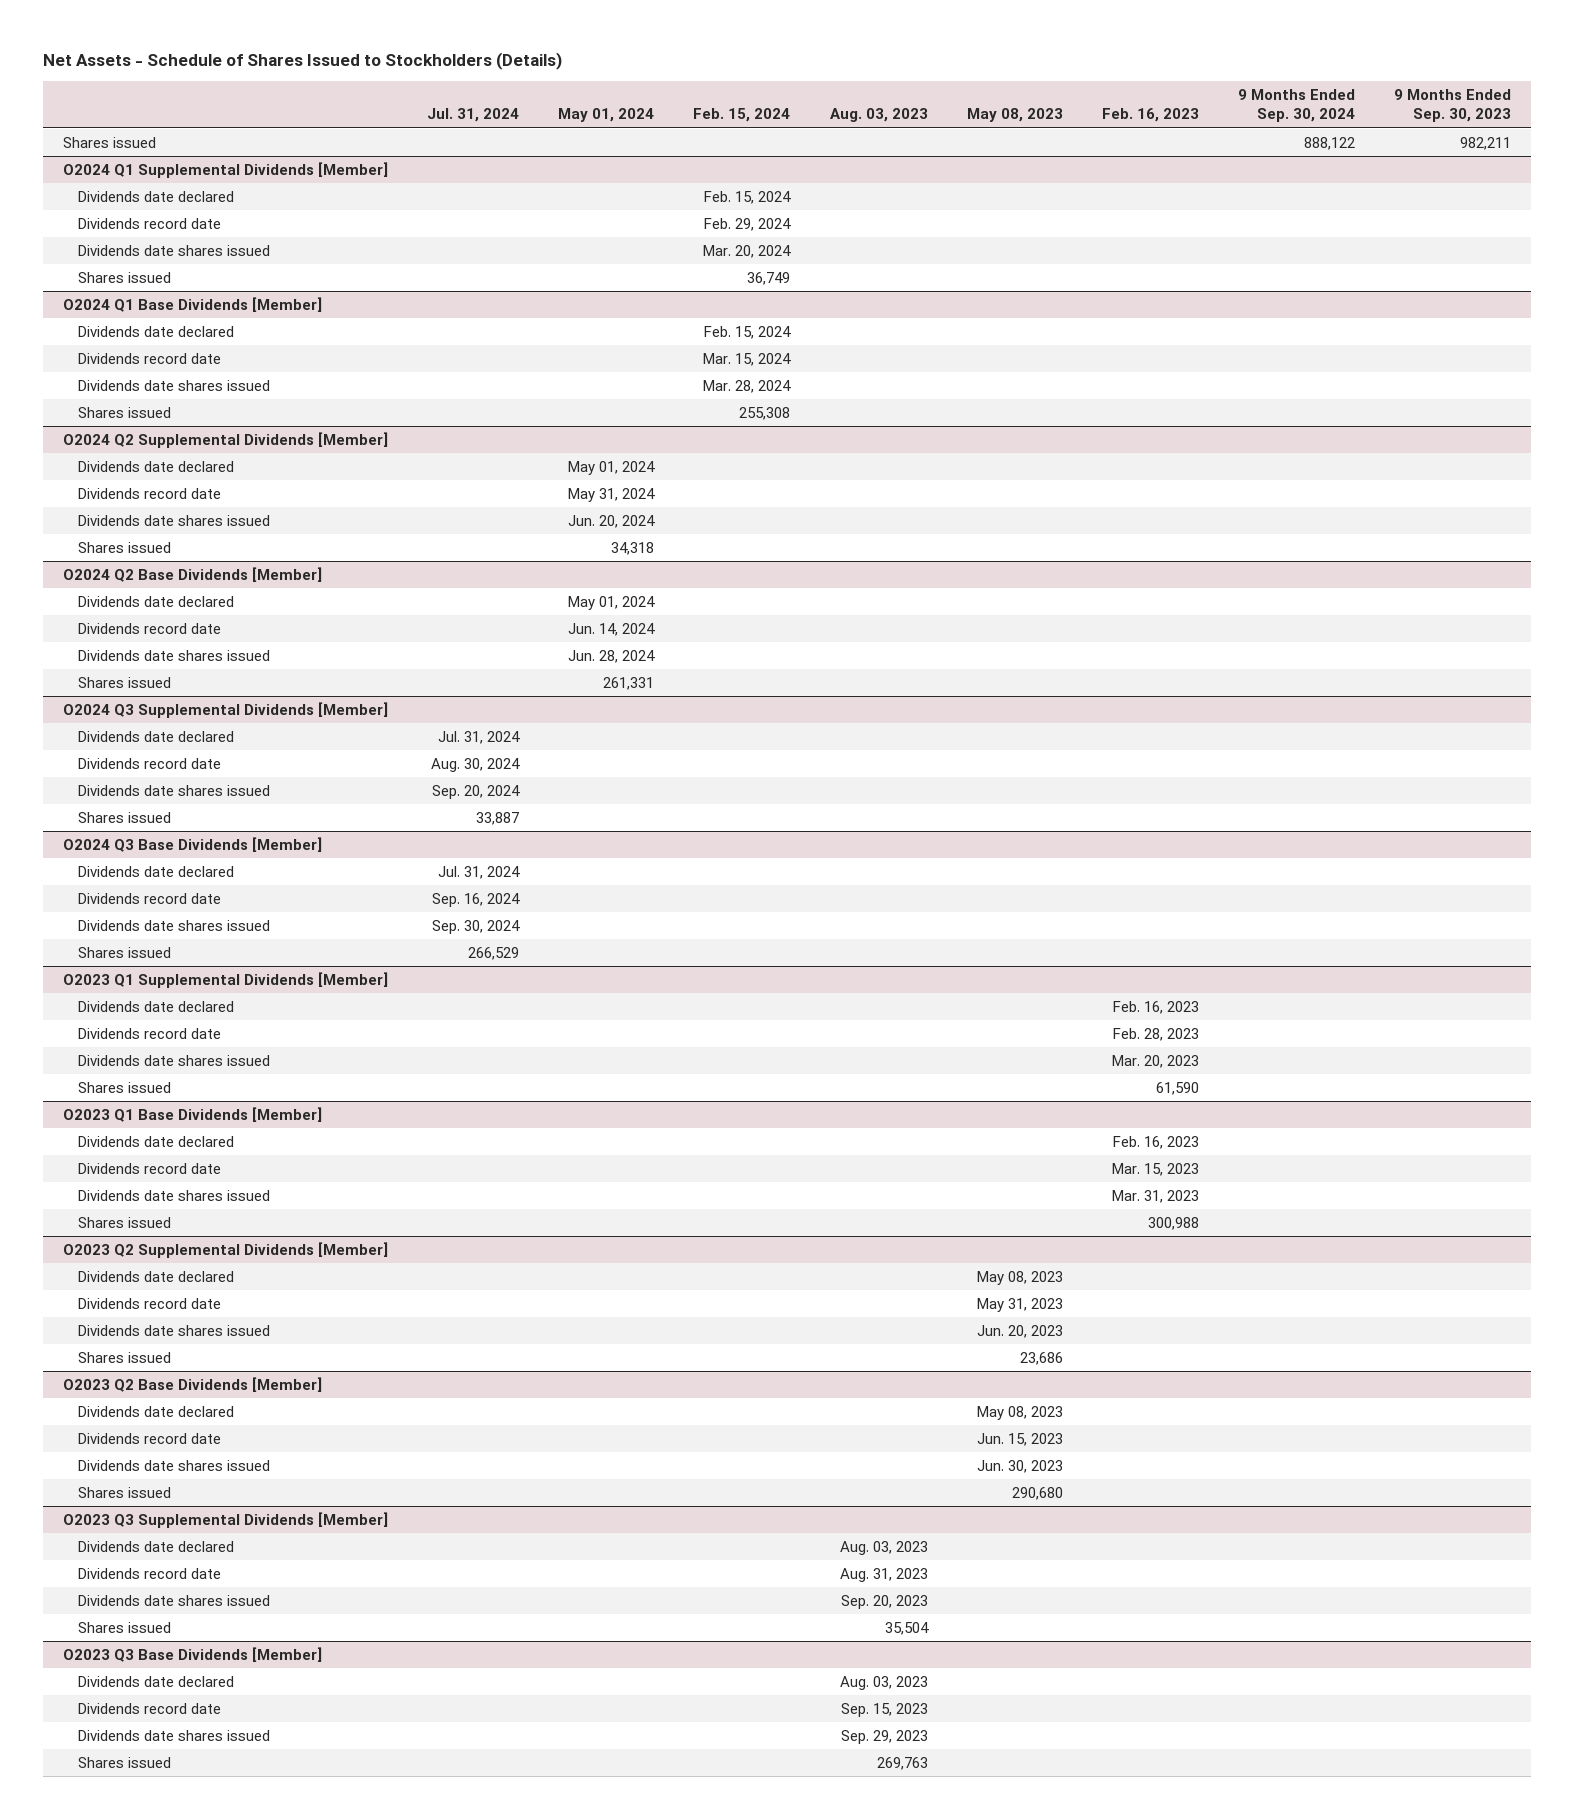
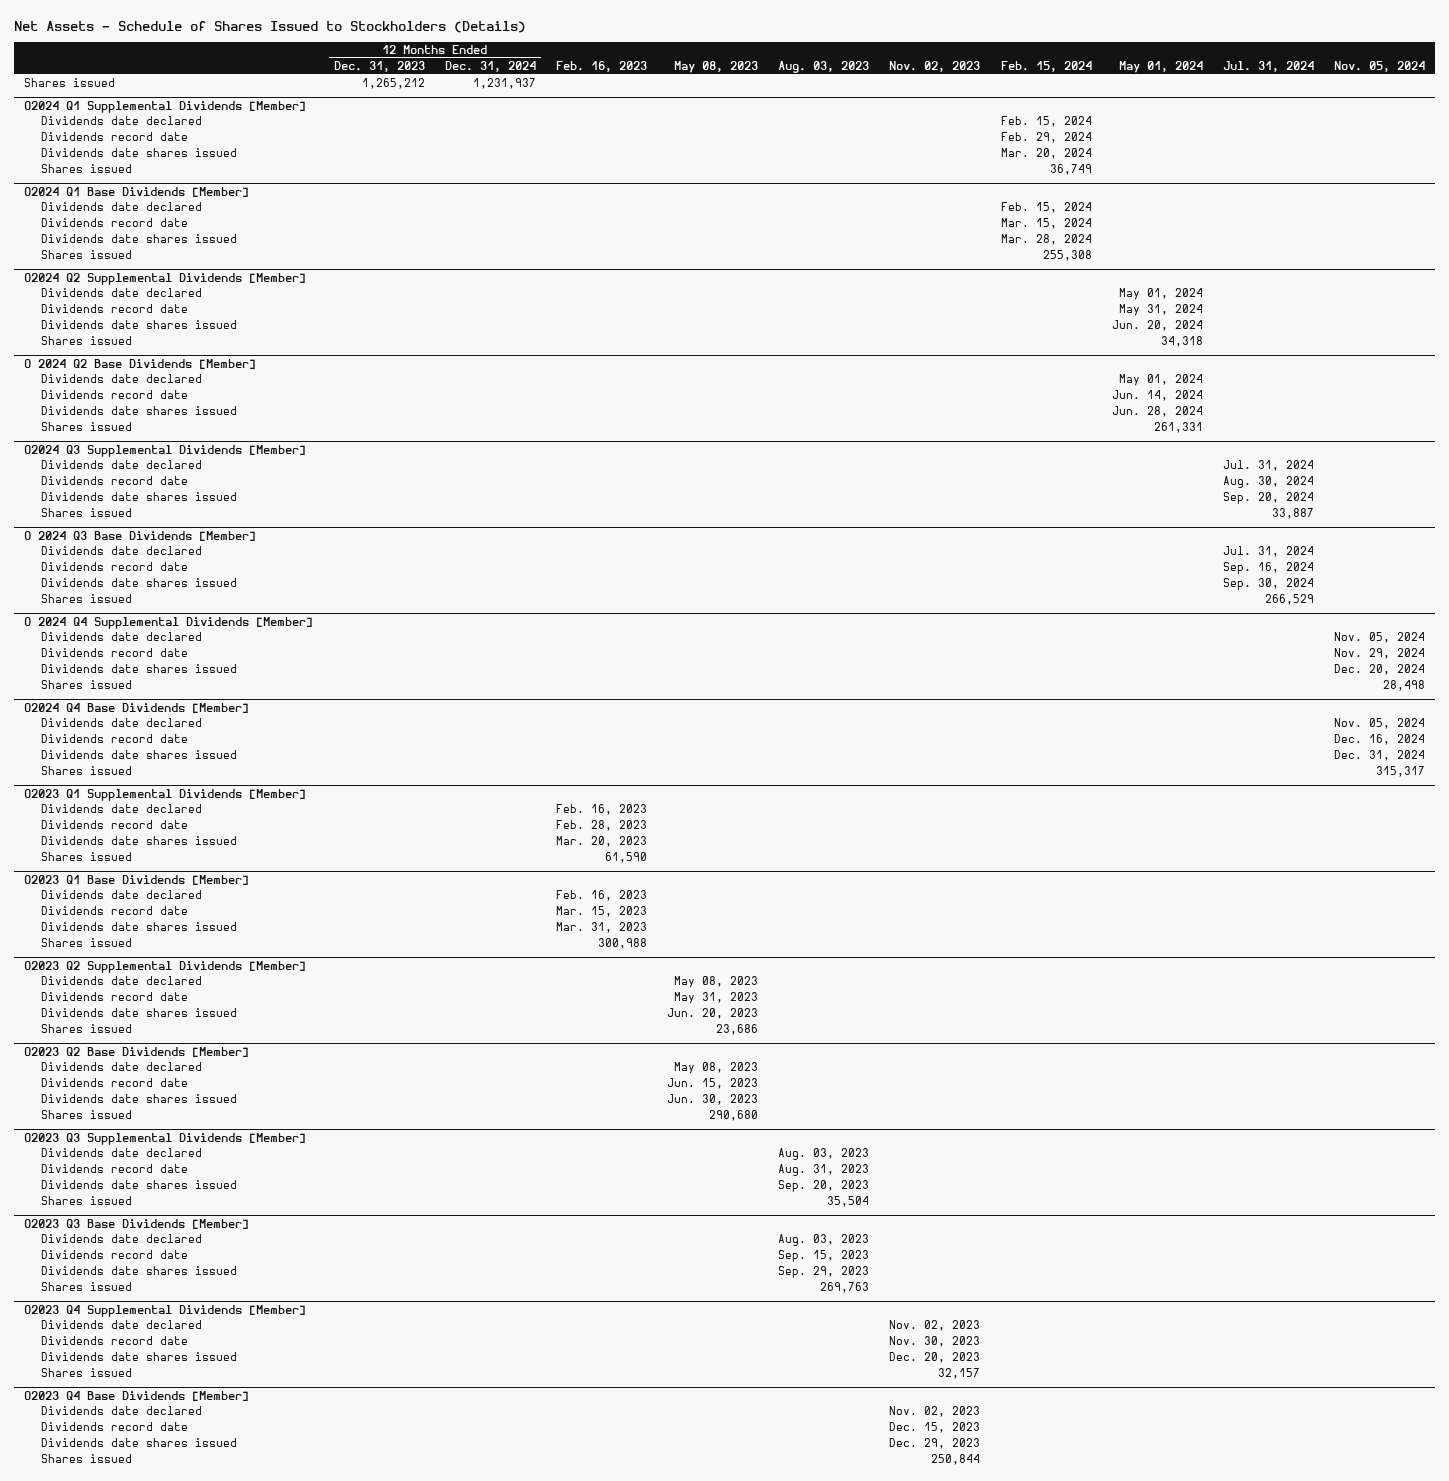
- | Jul. 31, 2024 | May 01, 2024 | Feb. 15, 2024 | Aug. 03, 2023 | May 08, 2023 | Feb. 16, 2023 | 9 Months Ended Sep. 30, 2024 | 9 Months Ended Sep. 30, 2023
+ | 12 Months Ended Dec. 31, 2023 | 12 Months Ended Dec. 31, 2024 | Feb. 16, 2023 | May 08, 2023 | Aug. 03, 2023 | Nov. 02, 2023 | Feb. 15, 2024 | May 01, 2024 | Jul. 31, 2024 | Nov. 05, 2024
- O2024 Q2 Base Dividends [Member]
+ O 2024 Q2 Base Dividends [Member]
- O2024 Q3 Base Dividends [Member]
+ O 2024 Q3 Base Dividends [Member]
+ O 2024 Q4 Supplemental Dividends [Member]
+ Dividends date declared | | | | | | | | | | Nov. 05, 2024
+ Dividends record date | | | | | | | | | | Nov. 29, 2024
+ Dividends date shares issued | | | | | | | | | | Dec. 20, 2024
+ Shares issued | | | | | | | | | | 28,498
+ O2024 Q4 Base Dividends [Member]
+ Dividends date declared | | | | | | | | | | Nov. 05, 2024
+ Dividends record date | | | | | | | | | | Dec. 16, 2024
+ Dividends date shares issued | | | | | | | | | | Dec. 31, 2024
+ Shares issued | | | | | | | | | | 315,317
+ O2023 Q4 Supplemental Dividends [Member]
+ Dividends date declared | | | | | | Nov. 02, 2023 | | | |
+ Dividends record date | | | | | | Nov. 30, 2023 | | | |
+ Dividends date shares issued | | | | | | Dec. 20, 2023 | | | |
+ Shares issued | | | | | | 32,157 | | | |
+ O2023 Q4 Base Dividends [Member]
+ Dividends date declared | | | | | | Nov. 02, 2023 | | | |
+ Dividends record date | | | | | | Dec. 15, 2023 | | | |
+ Dividends date shares issued | | | | | | Dec. 29, 2023 | | | |
+ Shares issued | | | | | | 250,844 | | | |

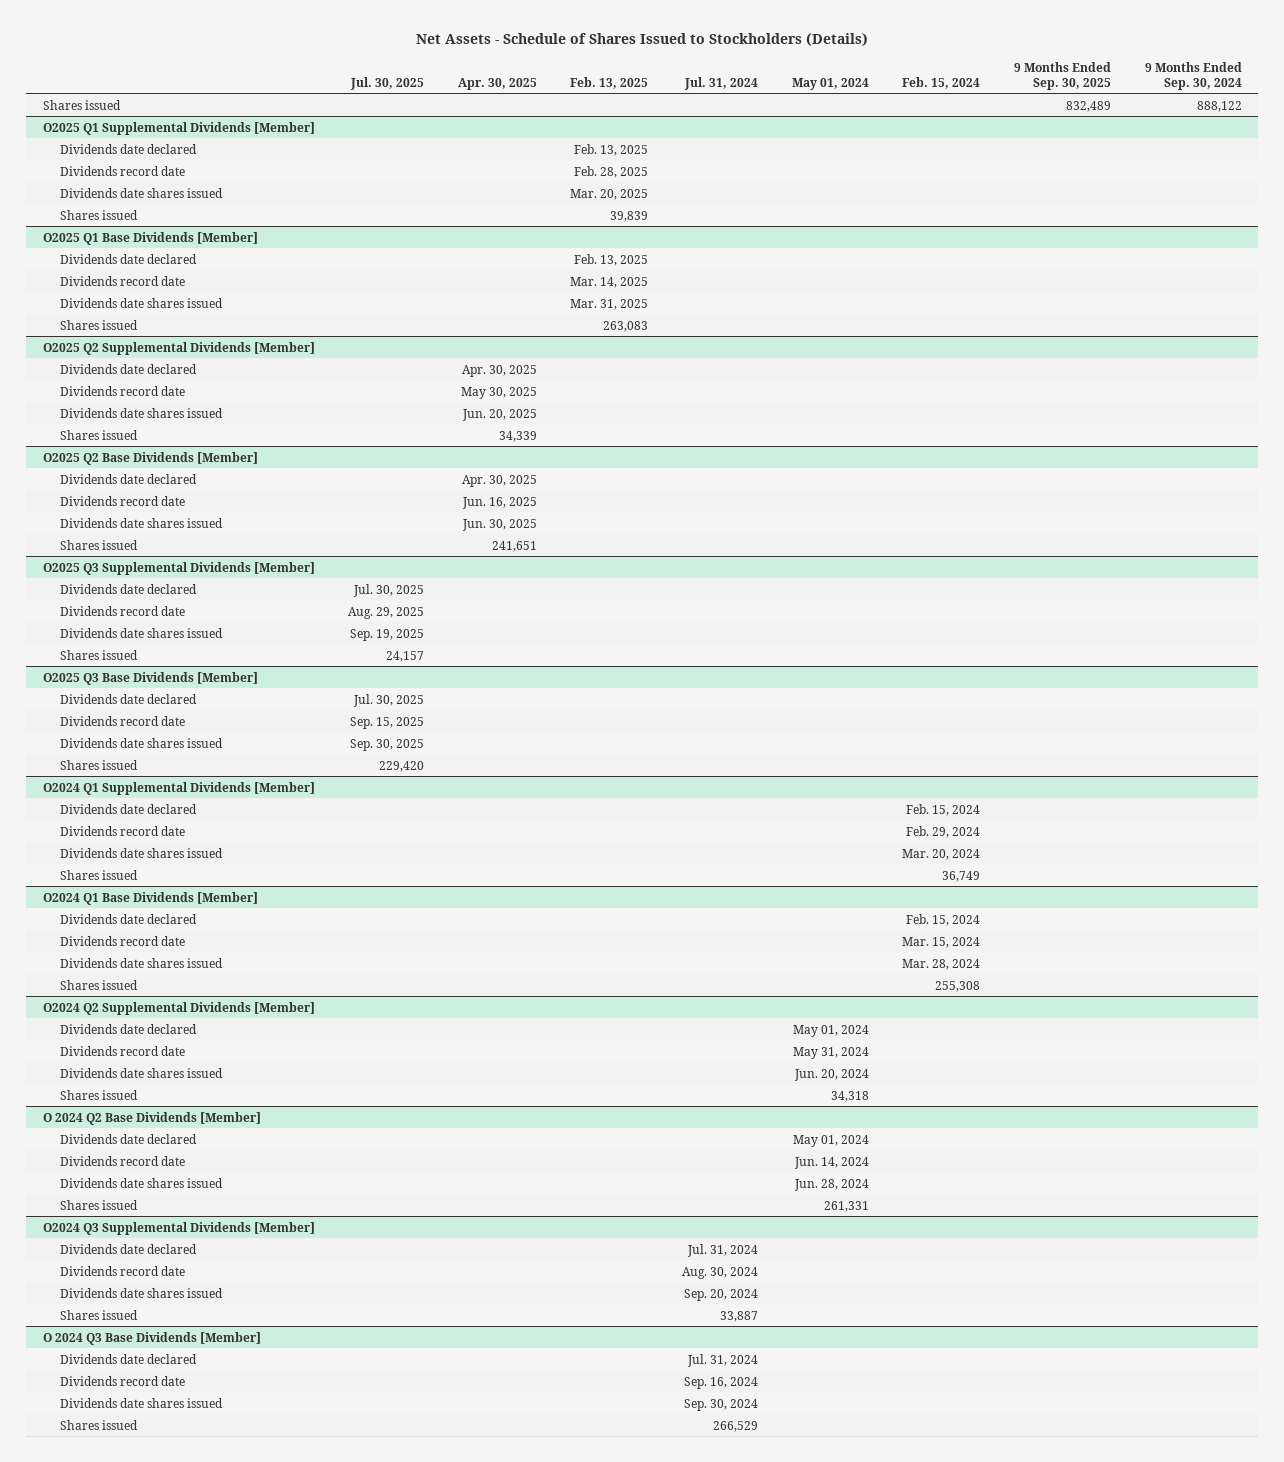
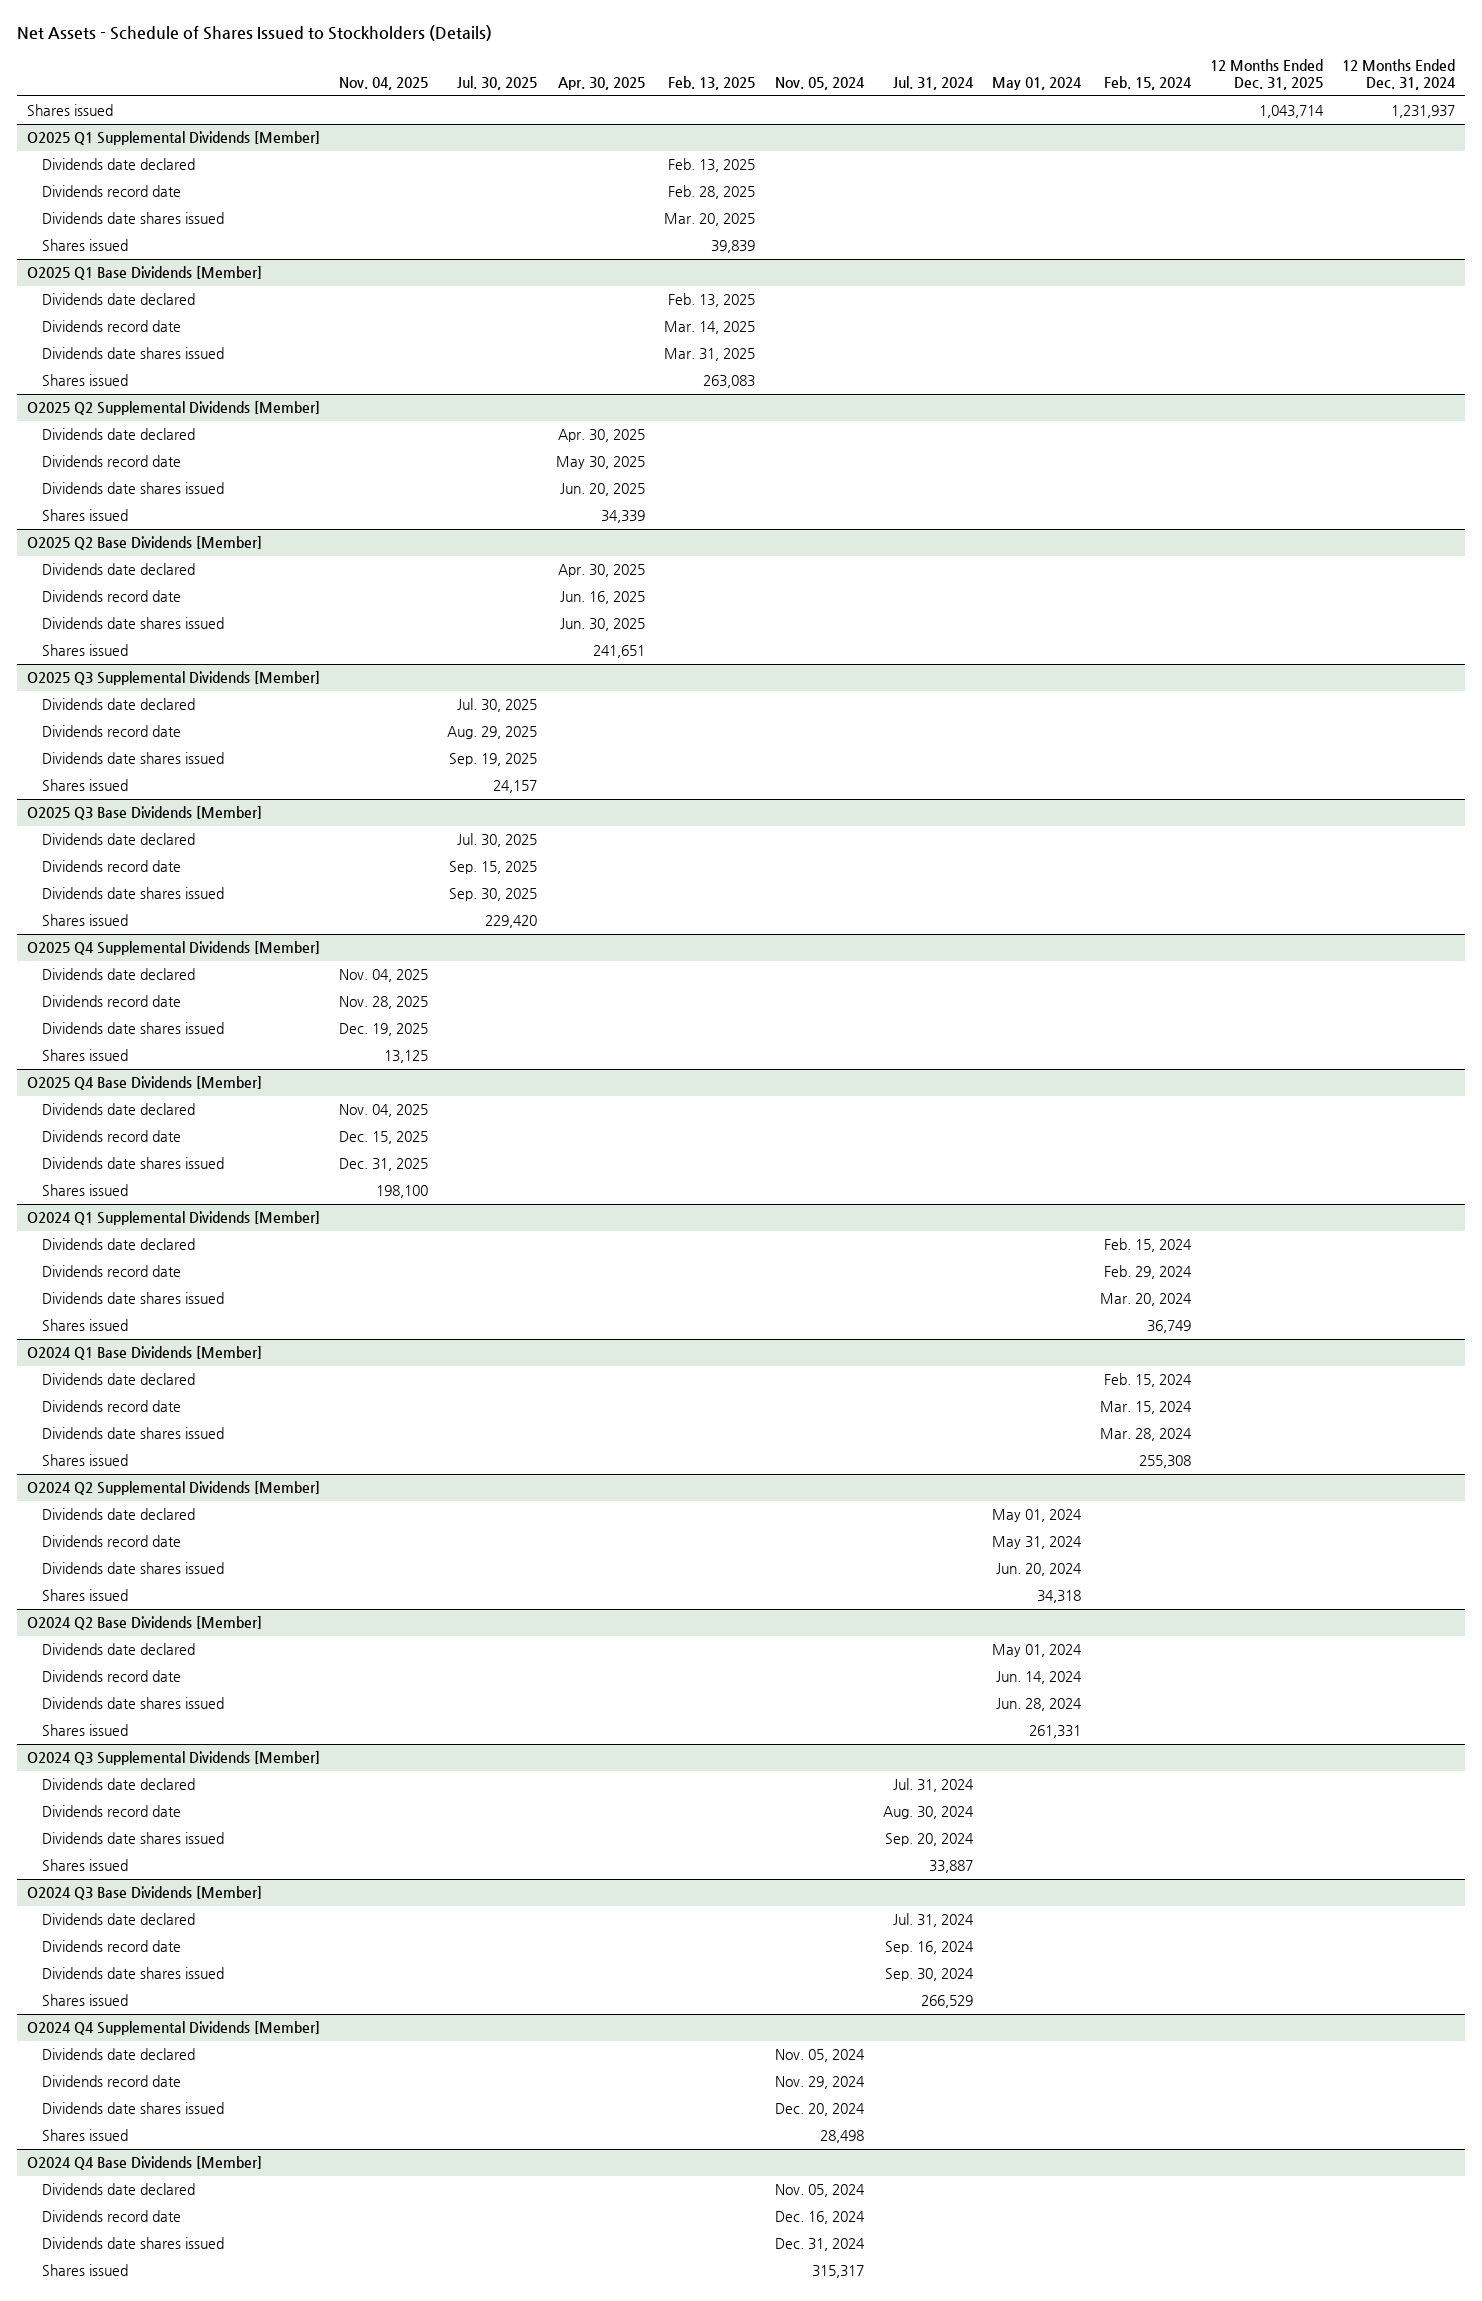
- | Jul. 30, 2025 | Apr. 30, 2025 | Feb. 13, 2025 | Jul. 31, 2024 | May 01, 2024 | Feb. 15, 2024 | 9 Months Ended Sep. 30, 2025 | 9 Months Ended Sep. 30, 2024
+ | Nov. 04, 2025 | Jul. 30, 2025 | Apr. 30, 2025 | Feb. 13, 2025 | Nov. 05, 2024 | Jul. 31, 2024 | May 01, 2024 | Feb. 15, 2024 | 12 Months Ended Dec. 31, 2025 | 12 Months Ended Dec. 31, 2024
+ O2025 Q4 Supplemental Dividends [Member]
+ Dividends date declared | Nov. 04, 2025 | | | | | | | | |
+ Dividends record date | Nov. 28, 2025 | | | | | | | | |
+ Dividends date shares issued | Dec. 19, 2025 | | | | | | | | |
+ Shares issued | 13,125 | | | | | | | | |
+ O2025 Q4 Base Dividends [Member]
+ Dividends date declared | Nov. 04, 2025 | | | | | | | | |
+ Dividends record date | Dec. 15, 2025 | | | | | | | | |
+ Dividends date shares issued | Dec. 31, 2025 | | | | | | | | |
+ Shares issued | 198,100 | | | | | | | | |
- O 2024 Q2 Base Dividends [Member]
+ O2024 Q2 Base Dividends [Member]
- O 2024 Q3 Base Dividends [Member]
+ O2024 Q3 Base Dividends [Member]
+ O2024 Q4 Supplemental Dividends [Member]
+ Dividends date declared | | | | | Nov. 05, 2024 | | | | |
+ Dividends record date | | | | | Nov. 29, 2024 | | | | |
+ Dividends date shares issued | | | | | Dec. 20, 2024 | | | | |
+ Shares issued | | | | | 28,498 | | | | |
+ O2024 Q4 Base Dividends [Member]
+ Dividends date declared | | | | | Nov. 05, 2024 | | | | |
+ Dividends record date | | | | | Dec. 16, 2024 | | | | |
+ Dividends date shares issued | | | | | Dec. 31, 2024 | | | | |
+ Shares issued | | | | | 315,317 | | | | |

